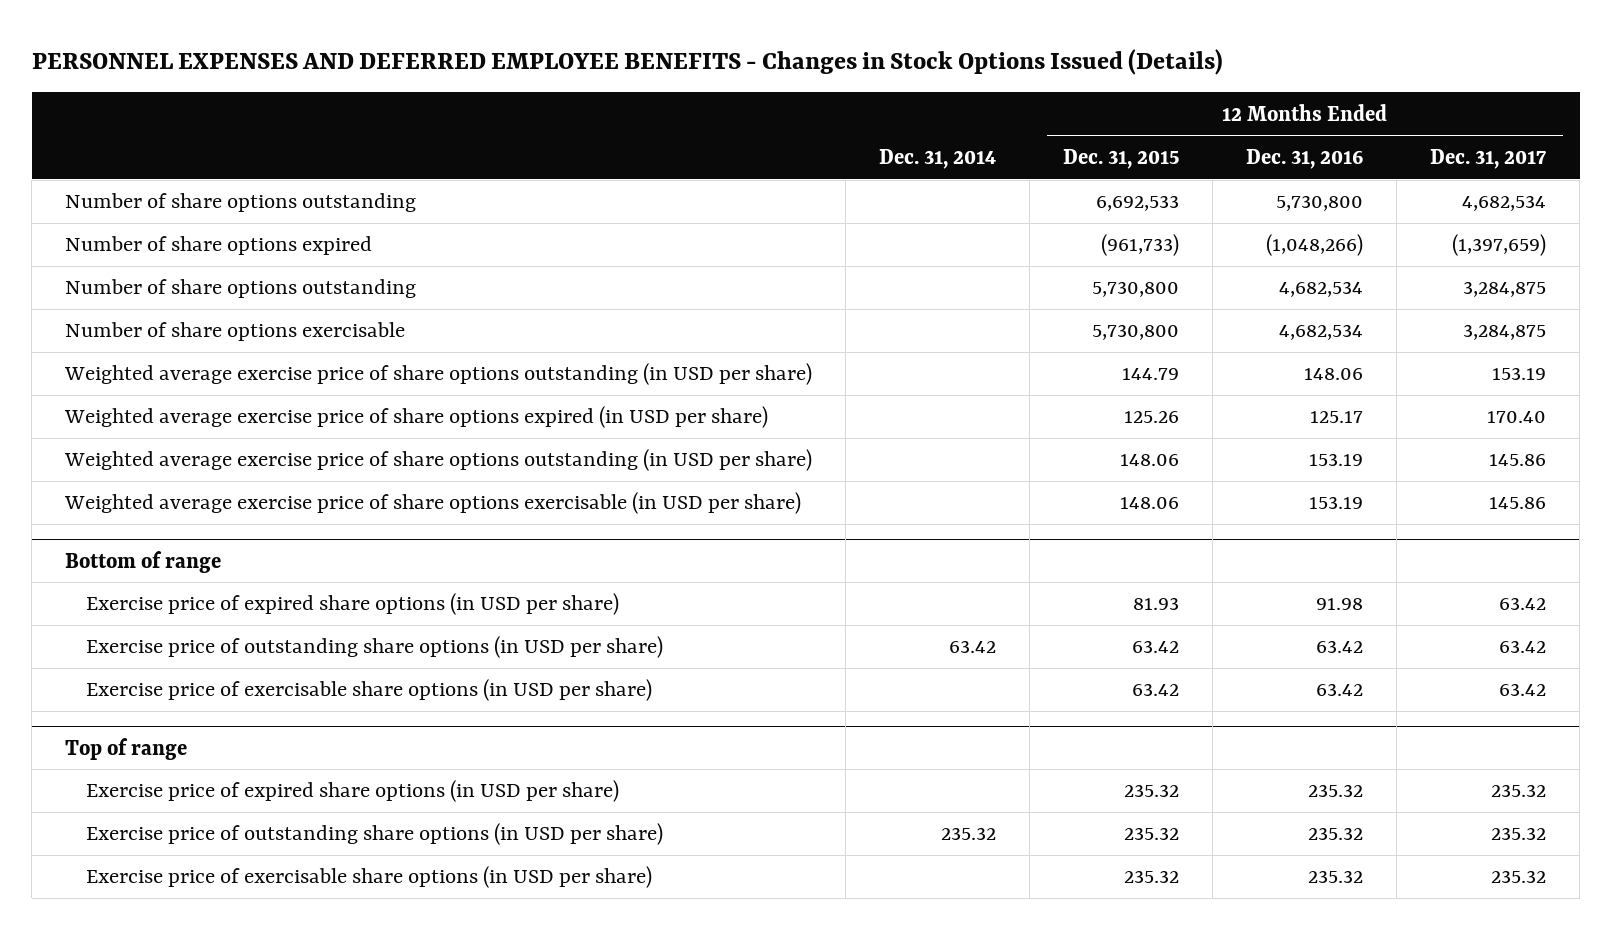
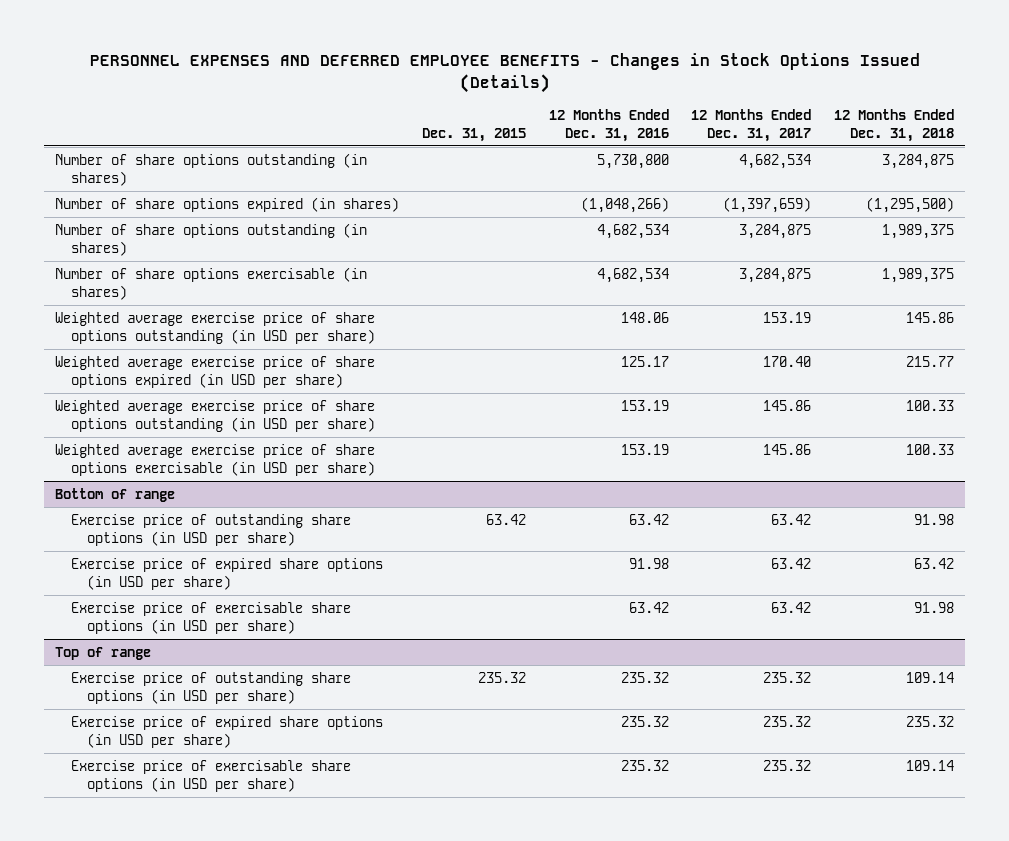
- | Dec. 31, 2014 | 12 Months Ended Dec. 31, 2015 | 12 Months Ended Dec. 31, 2016 | 12 Months Ended Dec. 31, 2017
+ | Dec. 31, 2015 | 12 Months Ended Dec. 31, 2016 | 12 Months Ended Dec. 31, 2017 | 12 Months Ended Dec. 31, 2018
- Number of share options outstanding | | 6,692,533 | 5,730,800 | 4,682,534
- Number of share options expired | | (961,733) | (1,048,266) | (1,397,659)
- Number of share options outstanding | | 5,730,800 | 4,682,534 | 3,284,875
- Number of share options exercisable | | 5,730,800 | 4,682,534 | 3,284,875
+ Number of share options outstanding (in shares) | | 5,730,800 | 4,682,534 | 3,284,875
+ Number of share options expired (in shares) | | (1,048,266) | (1,397,659) | (1,295,500)
+ Number of share options outstanding (in shares) | | 4,682,534 | 3,284,875 | 1,989,375
+ Number of share options exercisable (in shares) | | 4,682,534 | 3,284,875 | 1,989,375
@ Bottom of range
moved down: Exercise price of expired share options (in USD per share) | | 91.98 | 63.42 | 63.42
@ Top of range
moved down: Exercise price of expired share options (in USD per share) | | 235.32 | 235.32 | 235.32

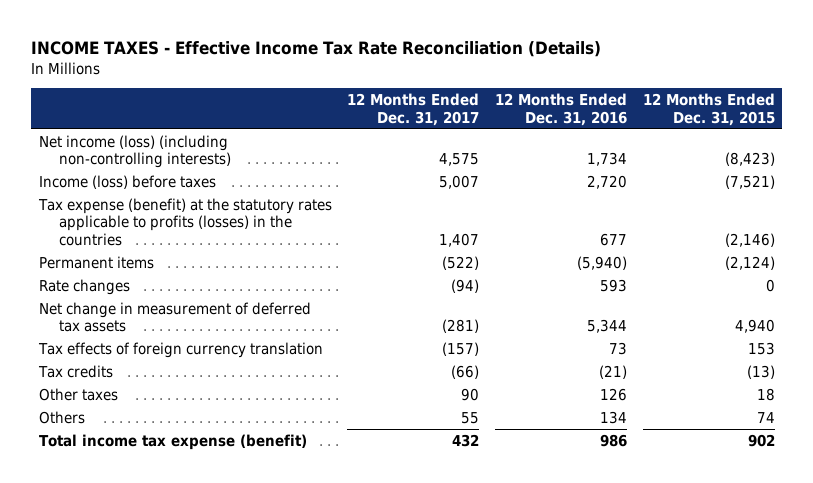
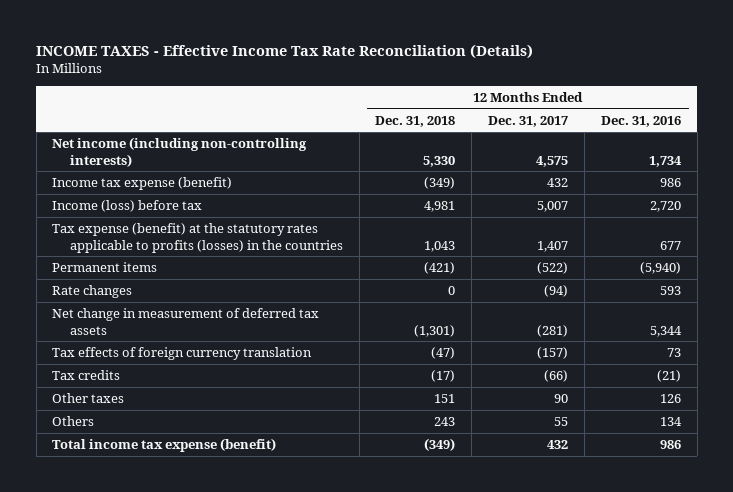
- | 12 Months Ended Dec. 31, 2017 | 12 Months Ended Dec. 31, 2016 | 12 Months Ended Dec. 31, 2015
+ | 12 Months Ended Dec. 31, 2018 | 12 Months Ended Dec. 31, 2017 | 12 Months Ended Dec. 31, 2016
- Net income (loss) (including non-controlling interests) | 4,575 | 1,734 | (8,423)
- Income (loss) before taxes | 5,007 | 2,720 | (7,521)
+ Net income (including non-controlling interests) | 5,330 | 4,575 | 1,734
+ Income tax expense (benefit) | (349) | 432 | 986
+ Income (loss) before tax | 4,981 | 5,007 | 2,720

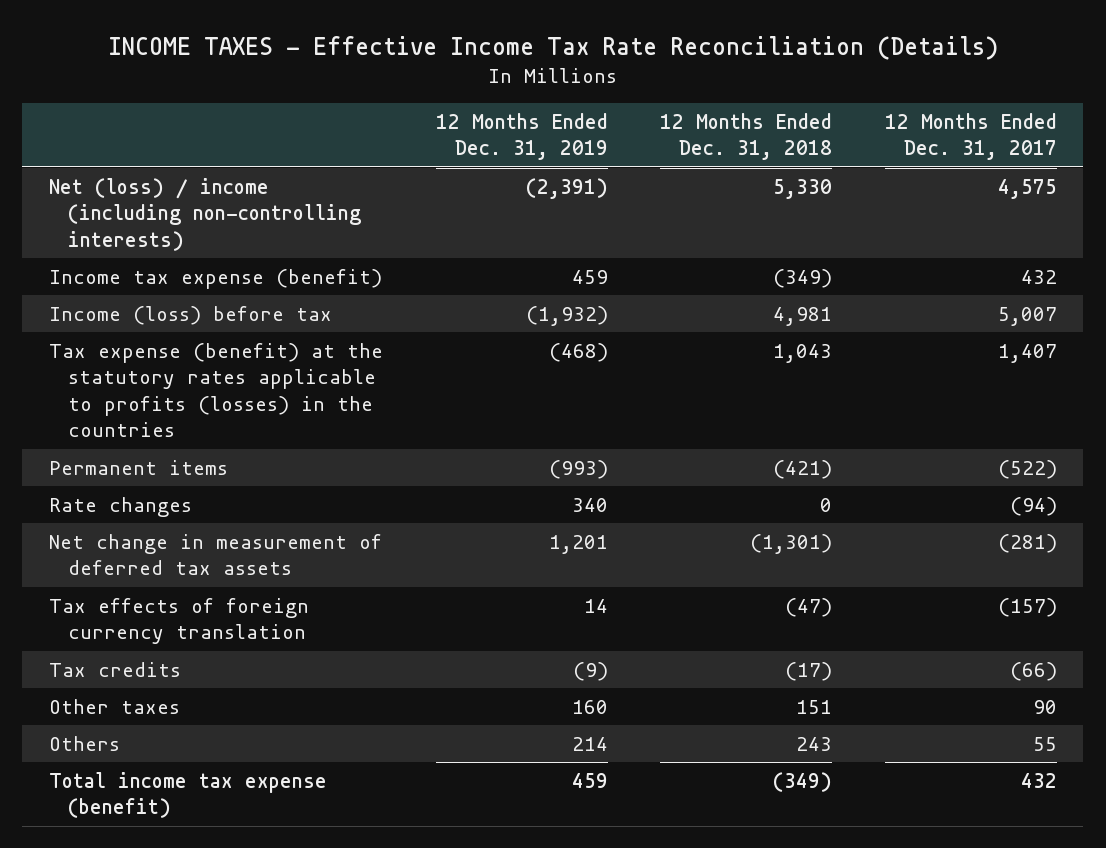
- | 12 Months Ended Dec. 31, 2018 | 12 Months Ended Dec. 31, 2017 | 12 Months Ended Dec. 31, 2016
+ | 12 Months Ended Dec. 31, 2019 | 12 Months Ended Dec. 31, 2018 | 12 Months Ended Dec. 31, 2017
- Net income (including non-controlling interests) | 5,330 | 4,575 | 1,734
+ Net (loss) / income (including non-controlling interests) | (2,391) | 5,330 | 4,575

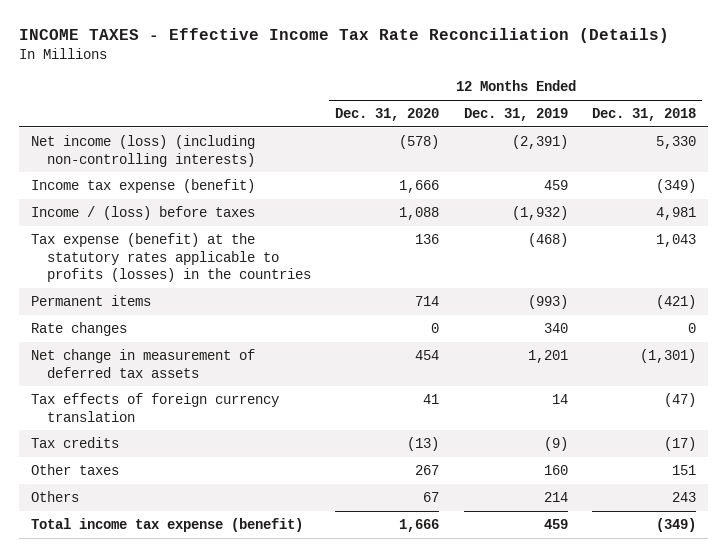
- | 12 Months Ended Dec. 31, 2019 | 12 Months Ended Dec. 31, 2018 | 12 Months Ended Dec. 31, 2017
+ | 12 Months Ended Dec. 31, 2020 | 12 Months Ended Dec. 31, 2019 | 12 Months Ended Dec. 31, 2018
- Net (loss) / income (including non-controlling interests) | (2,391) | 5,330 | 4,575
+ Net income (loss) (including non-controlling interests) | (578) | (2,391) | 5,330
- Income (loss) before tax | (1,932) | 4,981 | 5,007
+ Income / (loss) before taxes | 1,088 | (1,932) | 4,981

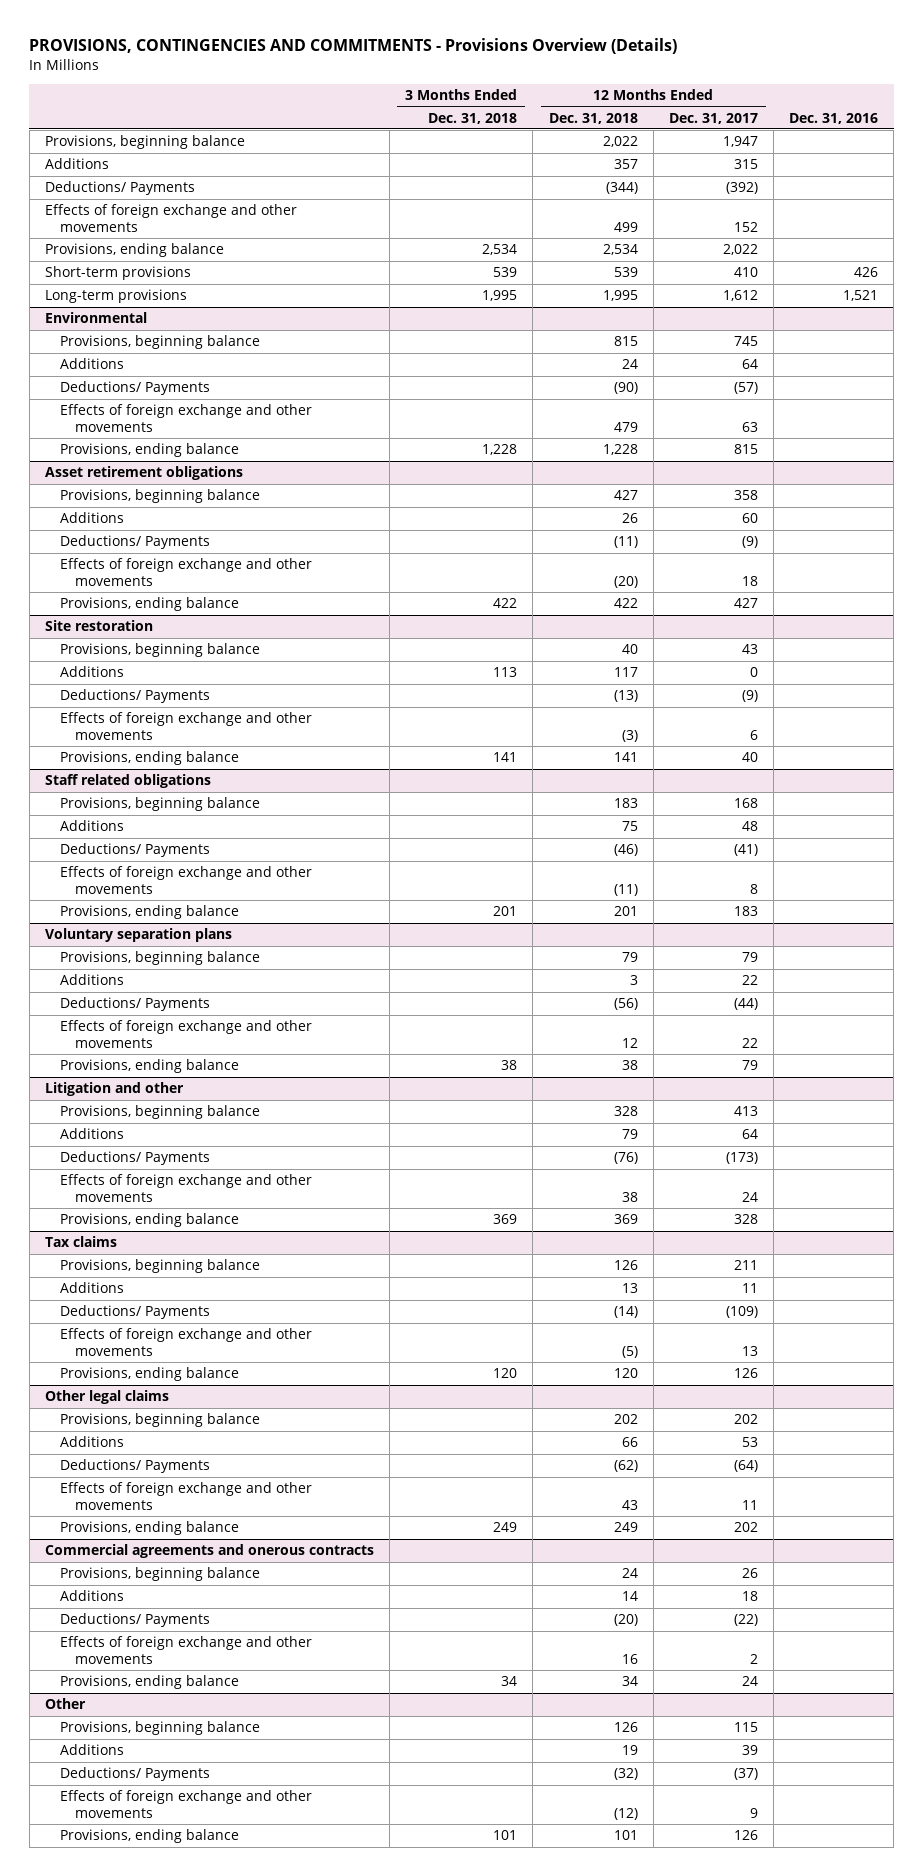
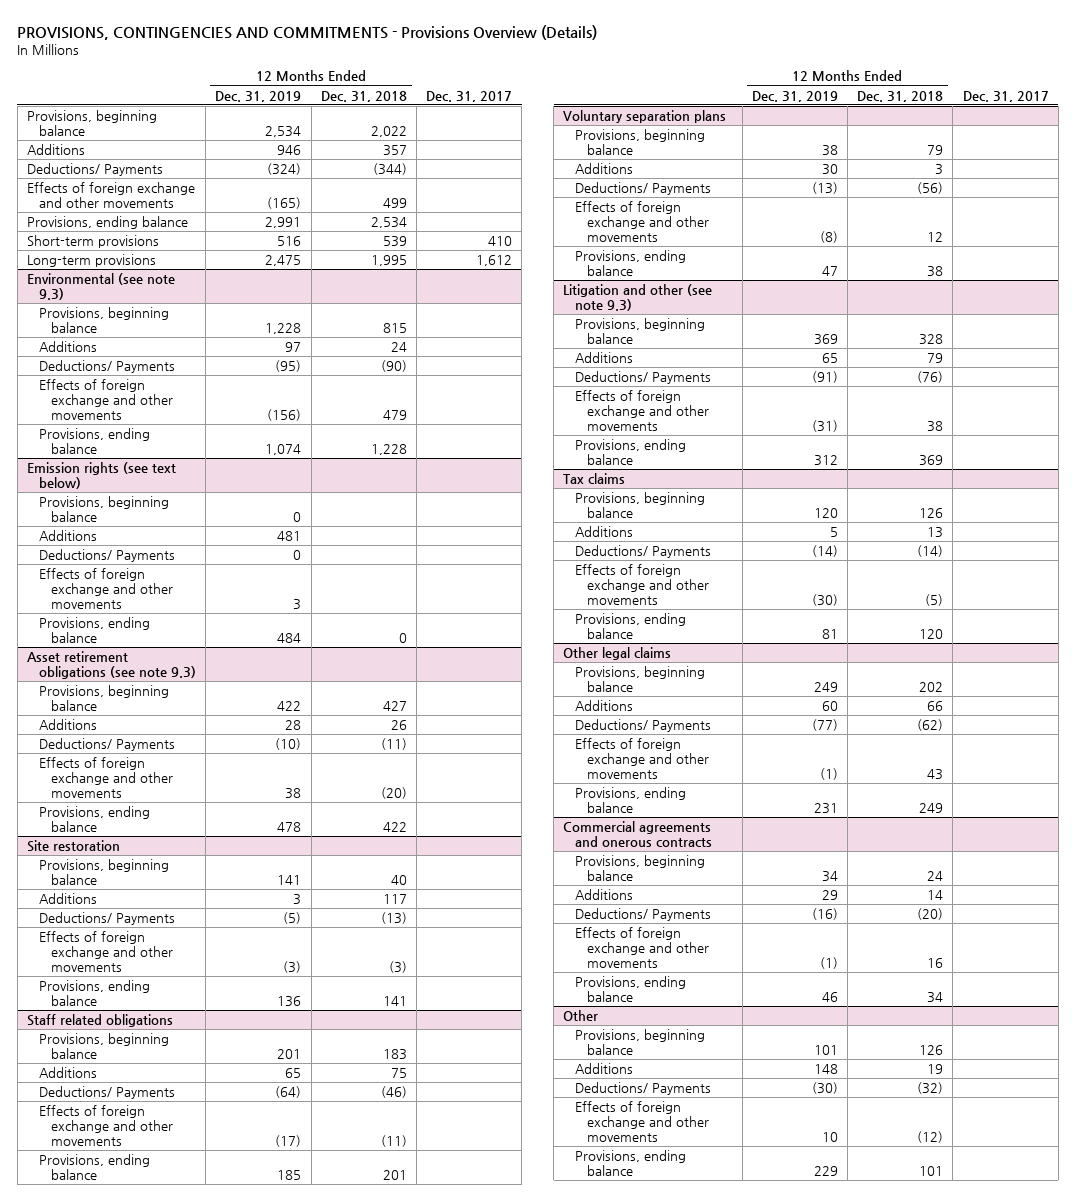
- | 3 Months Ended Dec. 31, 2018 | 12 Months Ended Dec. 31, 2018 | 12 Months Ended Dec. 31, 2017 | Dec. 31, 2016
+ | 12 Months Ended Dec. 31, 2019 | 12 Months Ended Dec. 31, 2018 | Dec. 31, 2017
- Environmental
+ Environmental (see note 9.3)
- Asset retirement obligations
+ Emission rights (see text below)
+ Provisions, beginning balance | 0 | |
+ Additions | 481 | |
+ Deductions/ Payments | 0 | |
+ Effects of foreign exchange and other movements | 3 | |
+ Provisions, ending balance | 484 | 0 |
+ Asset retirement obligations (see note 9.3)
- Litigation and other
+ Litigation and other (see note 9.3)

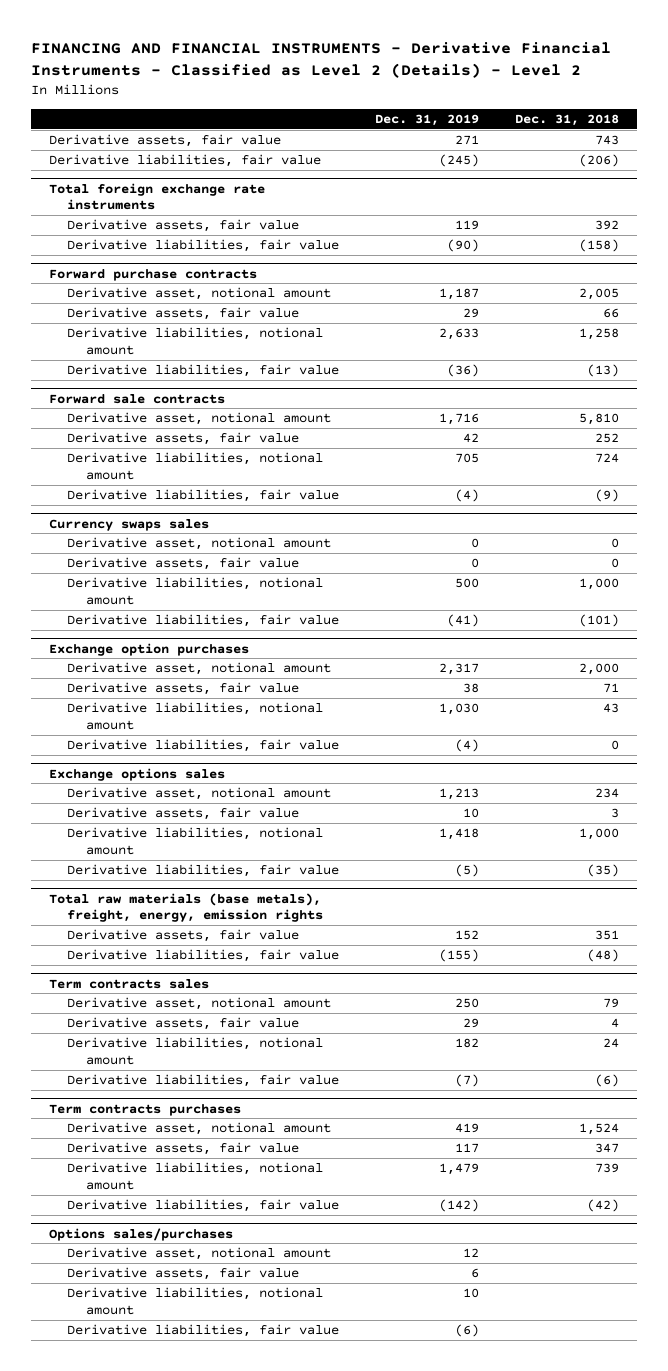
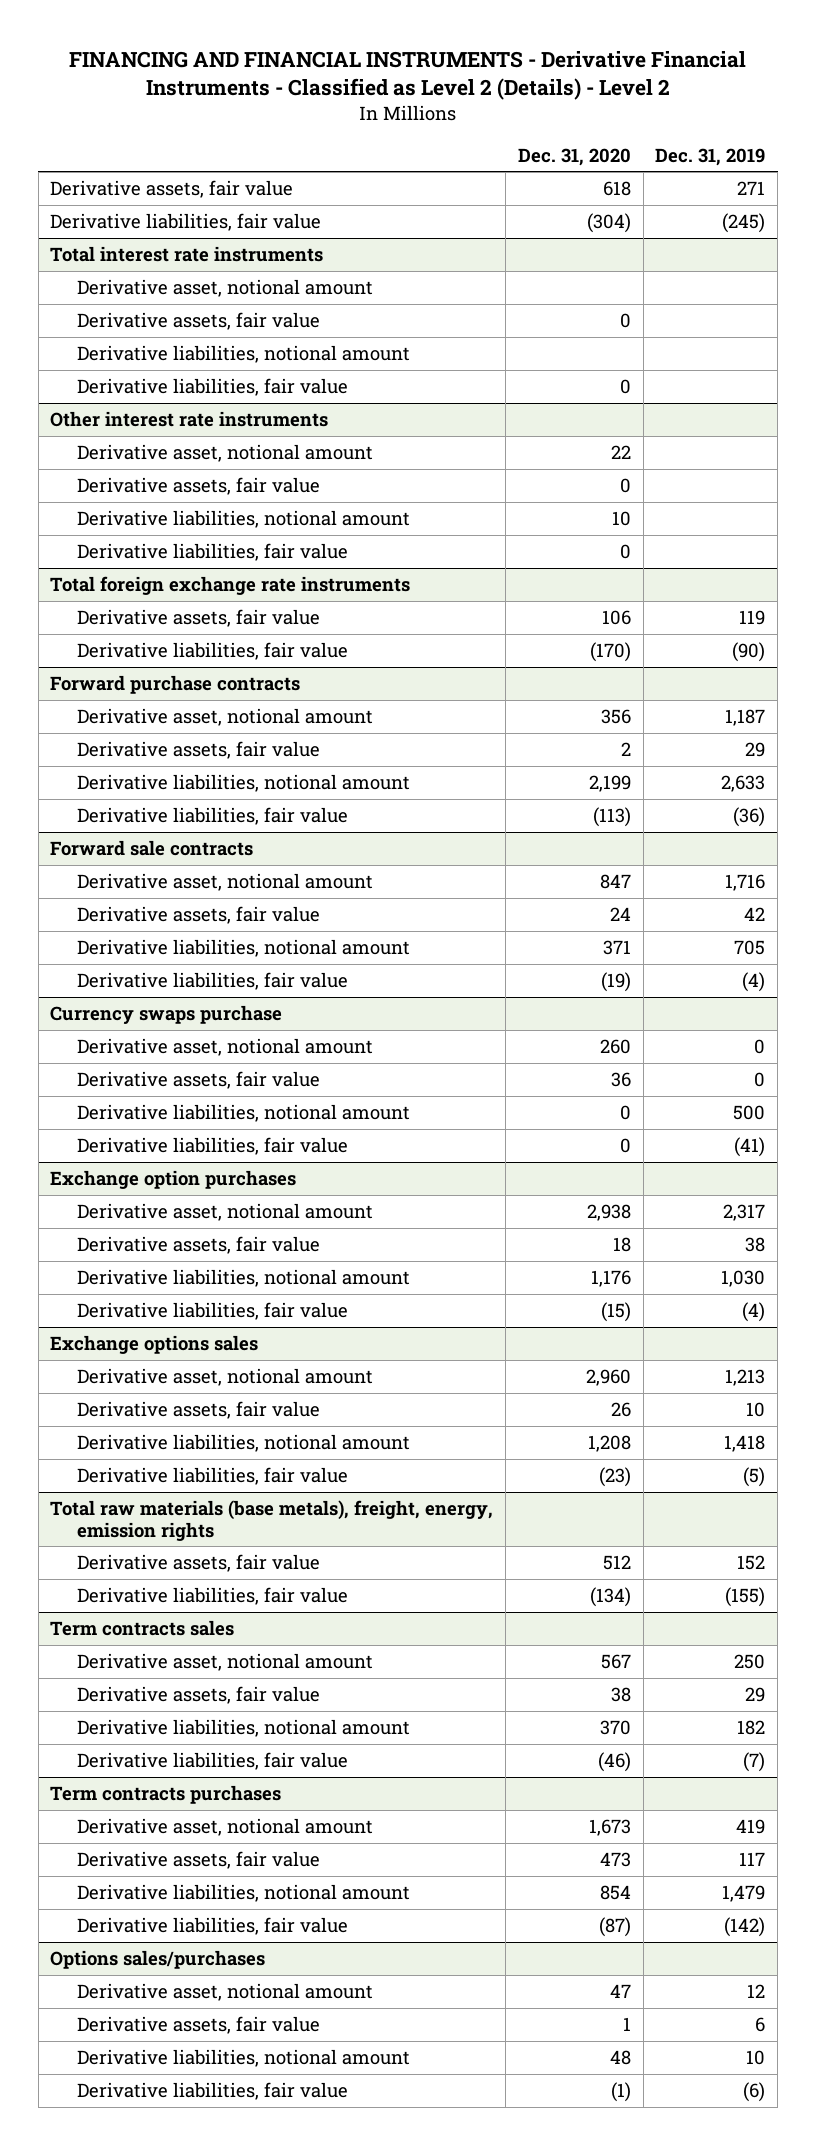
- | Dec. 31, 2019 | Dec. 31, 2018
+ | Dec. 31, 2020 | Dec. 31, 2019
+ Total interest rate instruments
+ Derivative asset, notional amount
+ Derivative assets, fair value | 0 |
+ Derivative liabilities, notional amount
+ Derivative liabilities, fair value | 0 |
+ Other interest rate instruments
+ Derivative asset, notional amount | 22 |
+ Derivative assets, fair value | 0 |
+ Derivative liabilities, notional amount | 10 |
+ Derivative liabilities, fair value | 0 |
- Currency swaps sales
+ Currency swaps purchase

